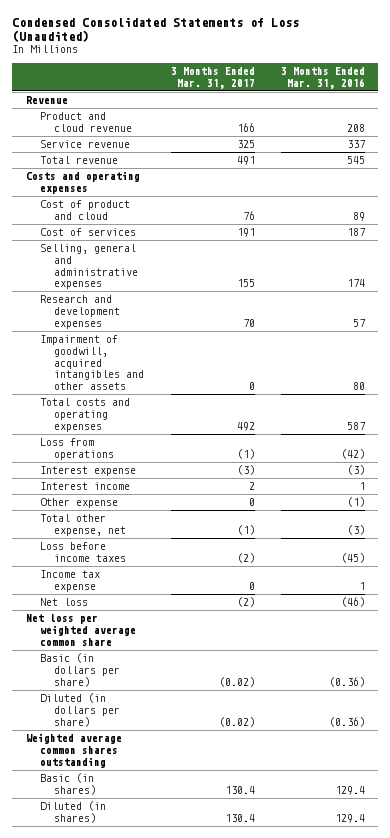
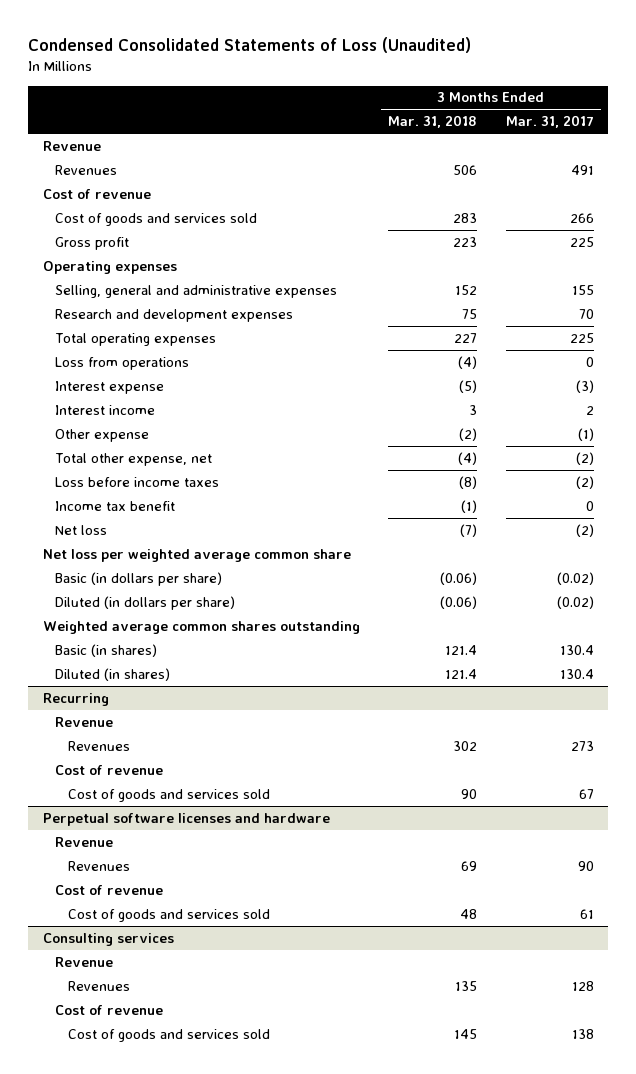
- | 3 Months Ended Mar. 31, 2017 | 3 Months Ended Mar. 31, 2016
+ | 3 Months Ended Mar. 31, 2018 | 3 Months Ended Mar. 31, 2017
- Product and cloud revenue | 166 | 208
- Service revenue | 325 | 337
- Total revenue | 491 | 545
- Costs and operating expenses
- Cost of product and cloud | 76 | 89
- Cost of services | 191 | 187
+ Revenues | 506 | 491
+ Cost of revenue
+ Cost of goods and services sold | 283 | 266
+ Gross profit | 223 | 225
+ Operating expenses
- Impairment of goodwill, acquired intangibles and other assets | 0 | 80
- Total costs and operating expenses | 492 | 587
- Loss from operations | (1) | (42)
+ Total operating expenses | 227 | 225
+ Loss from operations | (4) | 0
- Other expense | 0 | (1)
- Total other expense, net | (1) | (3)
+ Other expense | (2) | (1)
+ Total other expense, net | (4) | (2)
- Income tax expense | 0 | 1
+ Income tax benefit | (1) | 0
+ Recurring
+ Revenue
+ Revenues | 302 | 273
+ Cost of revenue
+ Cost of goods and services sold | 90 | 67
+ Perpetual software licenses and hardware
+ Revenue
+ Revenues | 69 | 90
+ Cost of revenue
+ Cost of goods and services sold | 48 | 61
+ Consulting services
+ Revenue
+ Revenues | 135 | 128
+ Cost of revenue
+ Cost of goods and services sold | 145 | 138

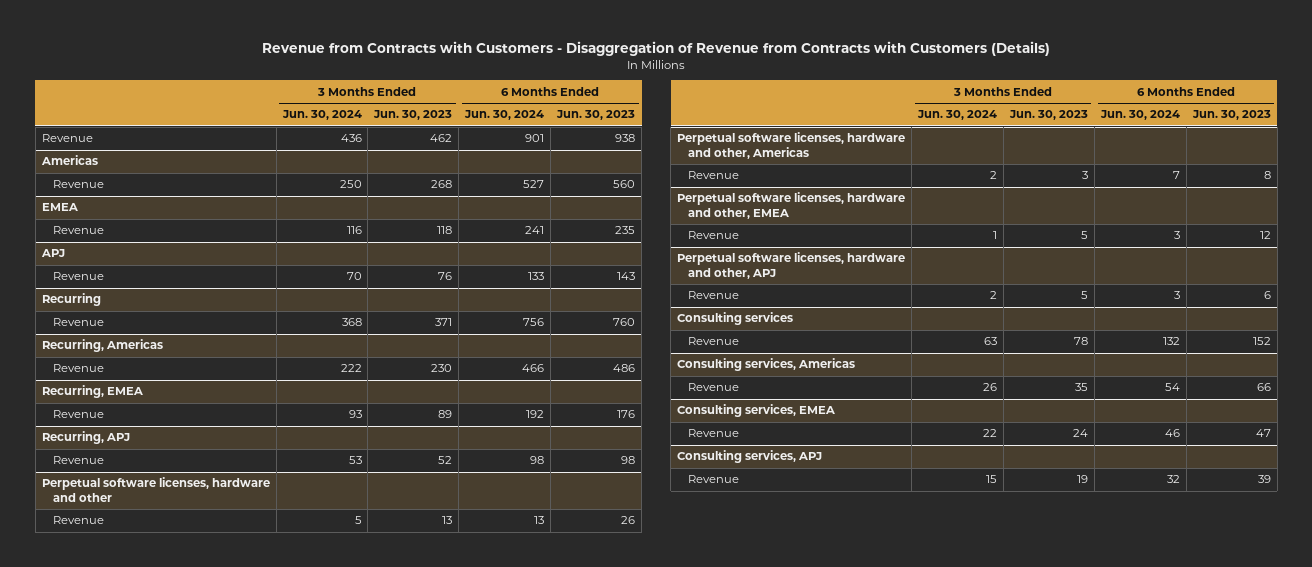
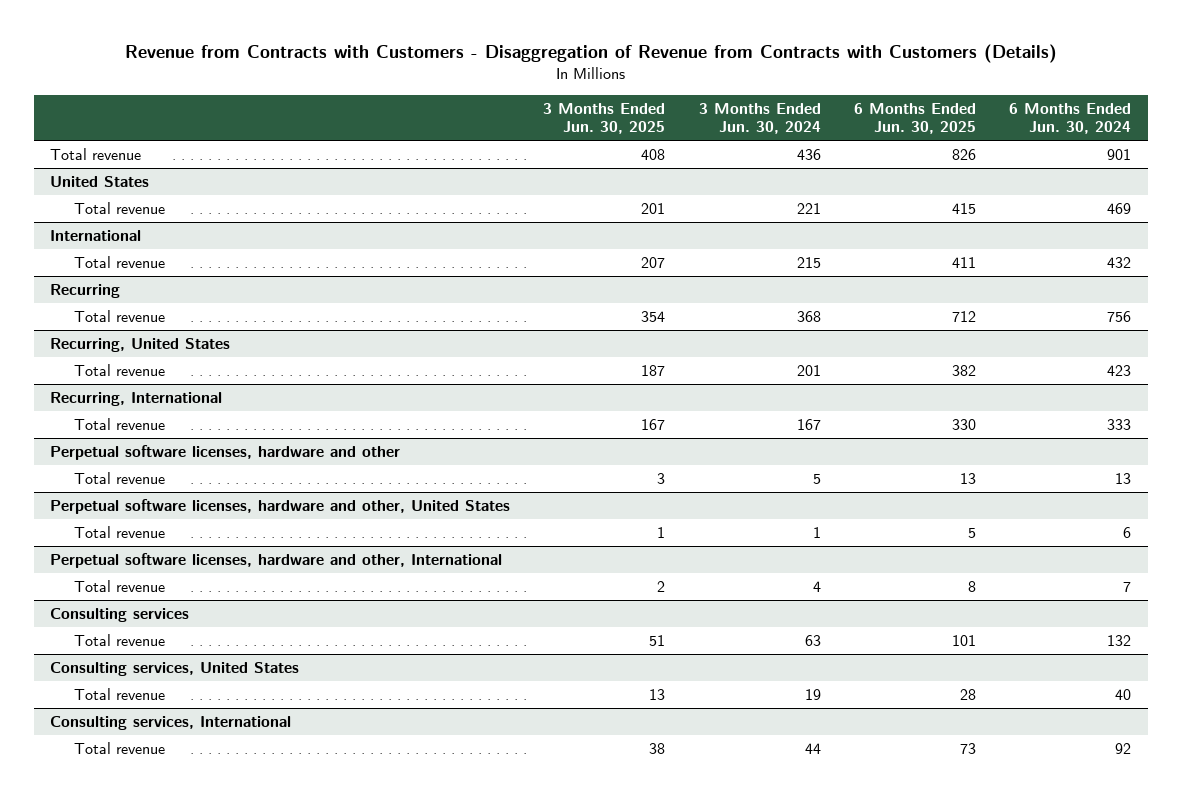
- | 3 Months Ended Jun. 30, 2024 | 3 Months Ended Jun. 30, 2023 | 6 Months Ended Jun. 30, 2024 | 6 Months Ended Jun. 30, 2023
+ | 3 Months Ended Jun. 30, 2025 | 3 Months Ended Jun. 30, 2024 | 6 Months Ended Jun. 30, 2025 | 6 Months Ended Jun. 30, 2024
- Revenue | 436 | 462 | 901 | 938
- Americas
- Revenue | 250 | 268 | 527 | 560
- EMEA
- Revenue | 116 | 118 | 241 | 235
- APJ
- Revenue | 70 | 76 | 133 | 143
+ Total revenue | 408 | 436 | 826 | 901
+ United States
+ Total revenue | 201 | 221 | 415 | 469
+ International
+ Total revenue | 207 | 215 | 411 | 432
@ Recurring
- Revenue | 368 | 371 | 756 | 760
- Recurring, Americas
- Revenue | 222 | 230 | 466 | 486
- Recurring, EMEA
- Revenue | 93 | 89 | 192 | 176
- Recurring, APJ
- Revenue | 53 | 52 | 98 | 98
@ Recurring
+ Total revenue | 354 | 368 | 712 | 756
+ Recurring, United States
+ Total revenue | 187 | 201 | 382 | 423
+ Recurring, International
+ Total revenue | 167 | 167 | 330 | 333
@ Perpetual software licenses, hardware and other
- Revenue | 5 | 13 | 13 | 26
- Perpetual software licenses, hardware and other, Americas
- Revenue | 2 | 3 | 7 | 8
- Perpetual software licenses, hardware and other, EMEA
- Revenue | 1 | 5 | 3 | 12
- Perpetual software licenses, hardware and other, APJ
- Revenue | 2 | 5 | 3 | 6
@ Perpetual software licenses, hardware and other
+ Total revenue | 3 | 5 | 13 | 13
+ Perpetual software licenses, hardware and other, United States
+ Total revenue | 1 | 1 | 5 | 6
+ Perpetual software licenses, hardware and other, International
+ Total revenue | 2 | 4 | 8 | 7
@ Consulting services
- Revenue | 63 | 78 | 132 | 152
- Consulting services, Americas
- Revenue | 26 | 35 | 54 | 66
- Consulting services, EMEA
- Revenue | 22 | 24 | 46 | 47
- Consulting services, APJ
- Revenue | 15 | 19 | 32 | 39
@ Consulting services
+ Total revenue | 51 | 63 | 101 | 132
+ Consulting services, United States
+ Total revenue | 13 | 19 | 28 | 40
+ Consulting services, International
+ Total revenue | 38 | 44 | 73 | 92

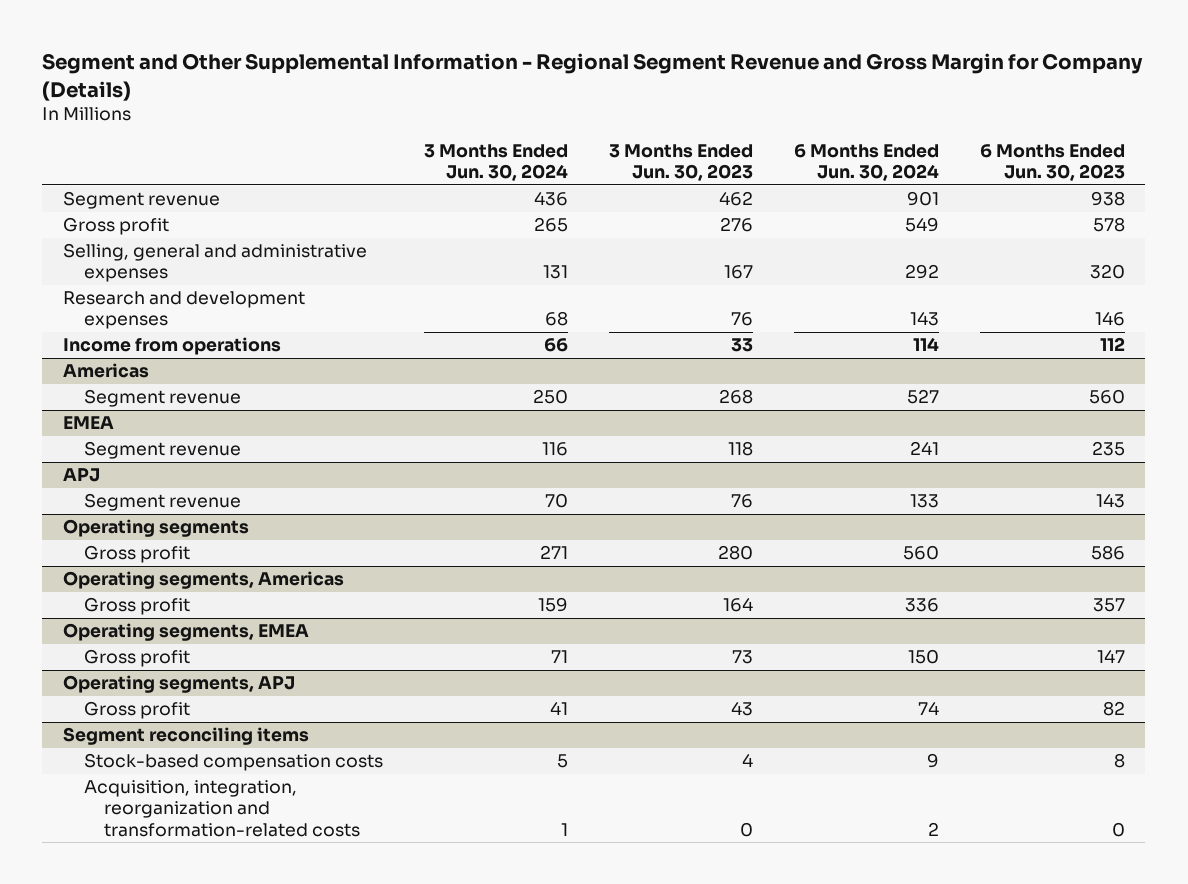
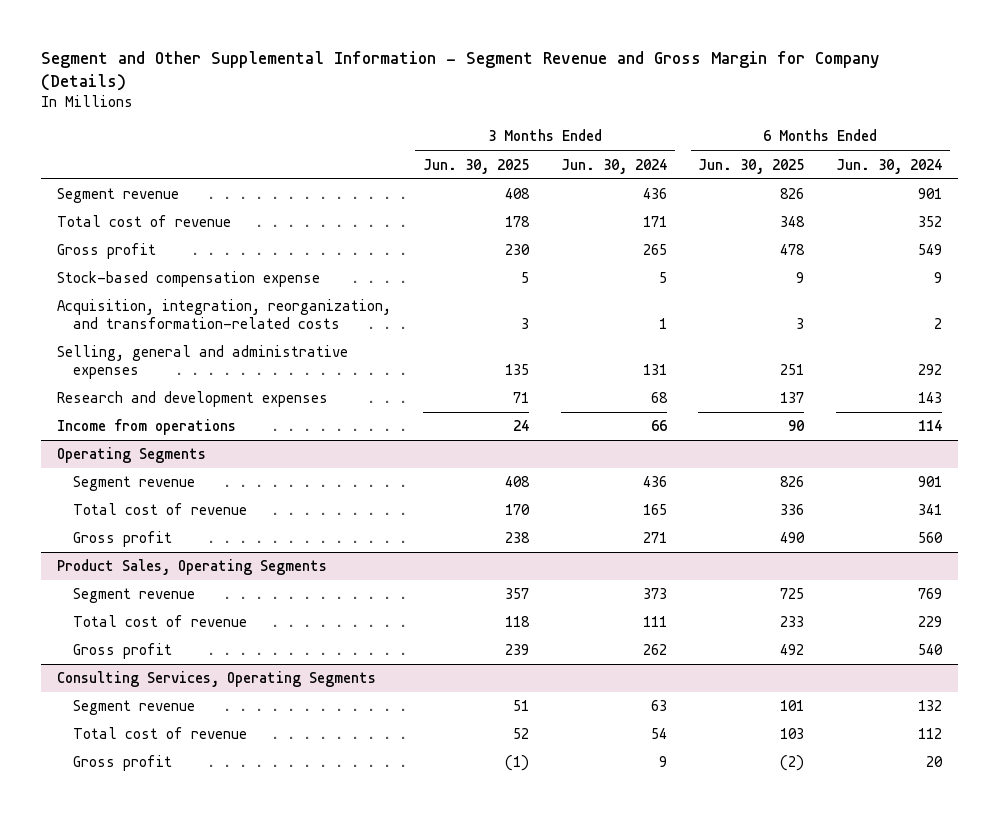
- Segment and Other Supplemental Information - Regional Segment Revenue and Gross Margin for Company (Details)
+ Segment and Other Supplemental Information - Segment Revenue and Gross Margin for Company (Details)
- | 3 Months Ended Jun. 30, 2024 | 3 Months Ended Jun. 30, 2023 | 6 Months Ended Jun. 30, 2024 | 6 Months Ended Jun. 30, 2023
+ | 3 Months Ended Jun. 30, 2025 | 3 Months Ended Jun. 30, 2024 | 6 Months Ended Jun. 30, 2025 | 6 Months Ended Jun. 30, 2024
+ Total cost of revenue | 178 | 171 | 348 | 352
+ Stock-based compensation expense | 5 | 5 | 9 | 9
+ Acquisition, integration, reorganization, and transformation-related costs | 3 | 1 | 3 | 2
- Americas
- Segment revenue | 250 | 268 | 527 | 560
- EMEA
- Segment revenue | 116 | 118 | 241 | 235
- APJ
- Segment revenue | 70 | 76 | 133 | 143
- Operating segments
+ Operating Segments
+ Segment revenue | 408 | 436 | 826 | 901
+ Total cost of revenue | 170 | 165 | 336 | 341
- Operating segments, Americas
- Gross profit | 159 | 164 | 336 | 357
- Operating segments, EMEA
- Gross profit | 71 | 73 | 150 | 147
- Operating segments, APJ
- Gross profit | 41 | 43 | 74 | 82
- Segment reconciling items
- Stock-based compensation costs | 5 | 4 | 9 | 8
- Acquisition, integration, reorganization and transformation-related costs | 1 | 0 | 2 | 0
+ Product Sales, Operating Segments
+ Segment revenue | 357 | 373 | 725 | 769
+ Total cost of revenue | 118 | 111 | 233 | 229
+ Gross profit | 239 | 262 | 492 | 540
+ Consulting Services, Operating Segments
+ Segment revenue | 51 | 63 | 101 | 132
+ Total cost of revenue | 52 | 54 | 103 | 112
+ Gross profit | (1) | 9 | (2) | 20

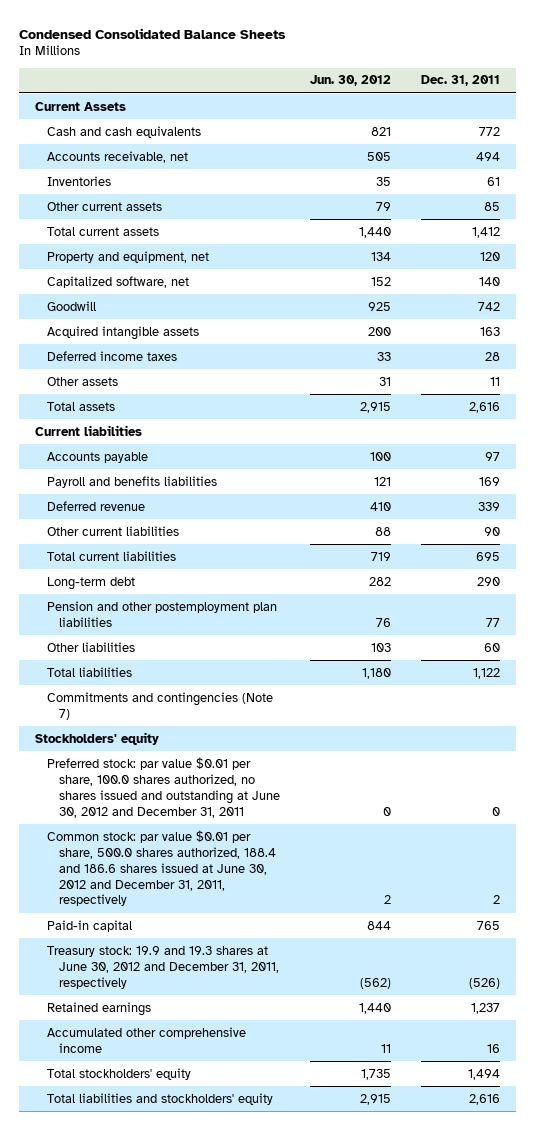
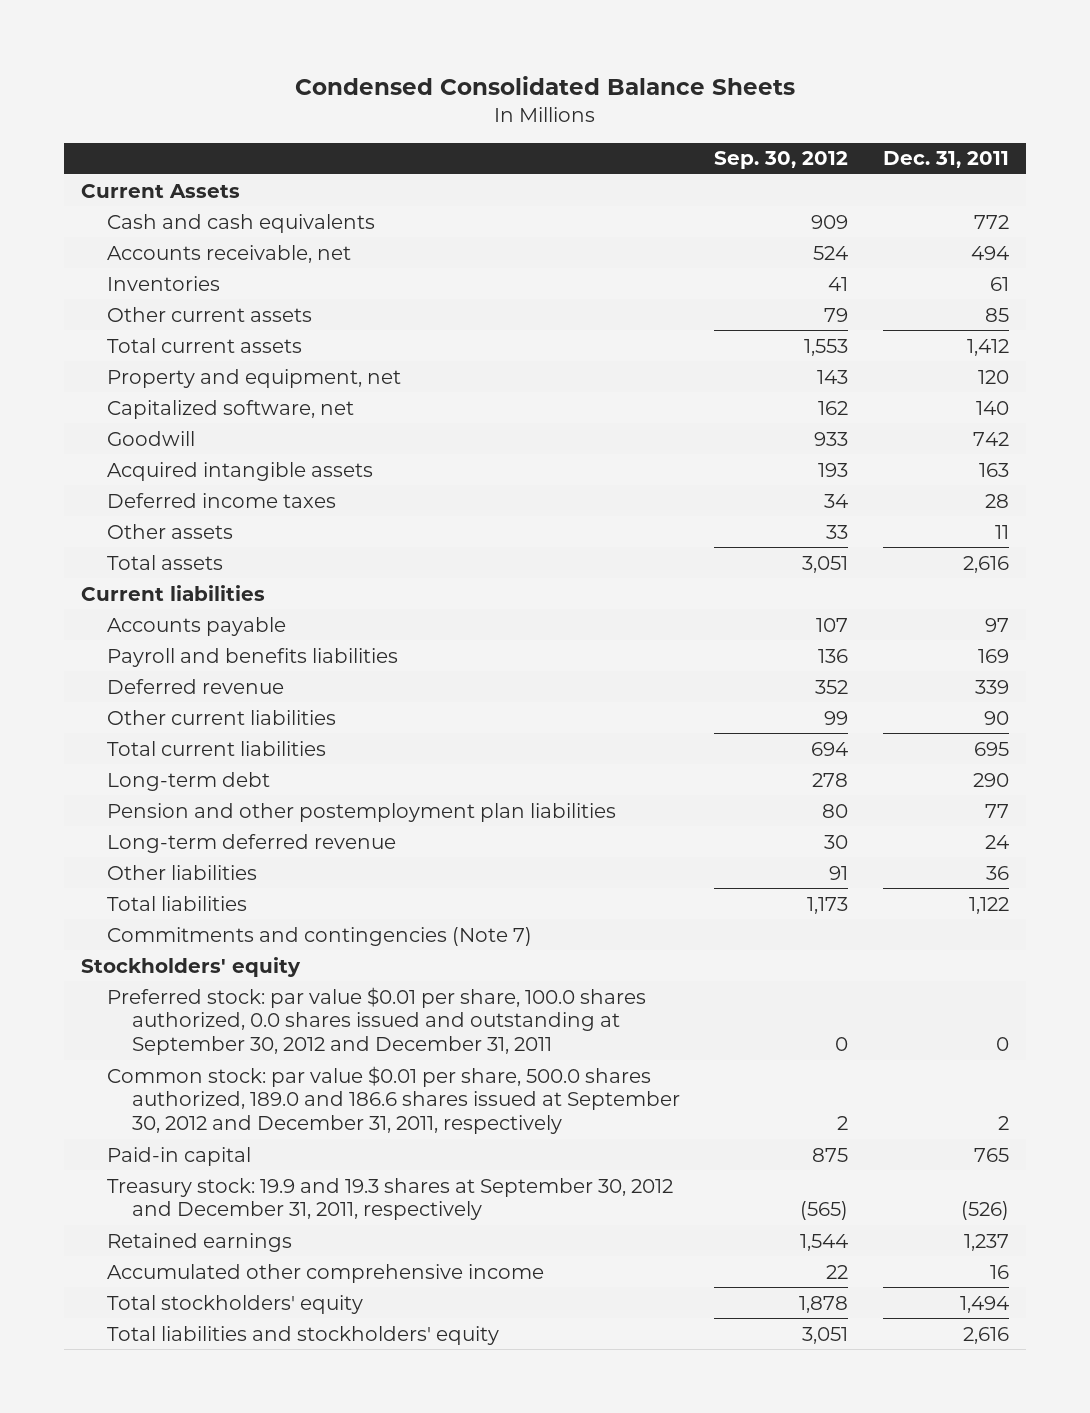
- | Jun. 30, 2012 | Dec. 31, 2011
+ | Sep. 30, 2012 | Dec. 31, 2011
- Other liabilities | 103 | 60
+ Long-term deferred revenue | 30 | 24
+ Other liabilities | 91 | 36
- Preferred stock: par value $0.01 per share, 100.0 shares authorized, no shares issued and outstanding at June 30, 2012 and December 31, 2011 | 0 | 0
- Common stock: par value $0.01 per share, 500.0 shares authorized, 188.4 and 186.6 shares issued at June 30, 2012 and December 31, 2011, respectively | 2 | 2
+ Preferred stock: par value $0.01 per share, 100.0 shares authorized, 0.0 shares issued and outstanding at September 30, 2012 and December 31, 2011 | 0 | 0
+ Common stock: par value $0.01 per share, 500.0 shares authorized, 189.0 and 186.6 shares issued at September 30, 2012 and December 31, 2011, respectively | 2 | 2
- Treasury stock: 19.9 and 19.3 shares at June 30, 2012 and December 31, 2011, respectively | (562) | (526)
+ Treasury stock: 19.9 and 19.3 shares at September 30, 2012 and December 31, 2011, respectively | (565) | (526)

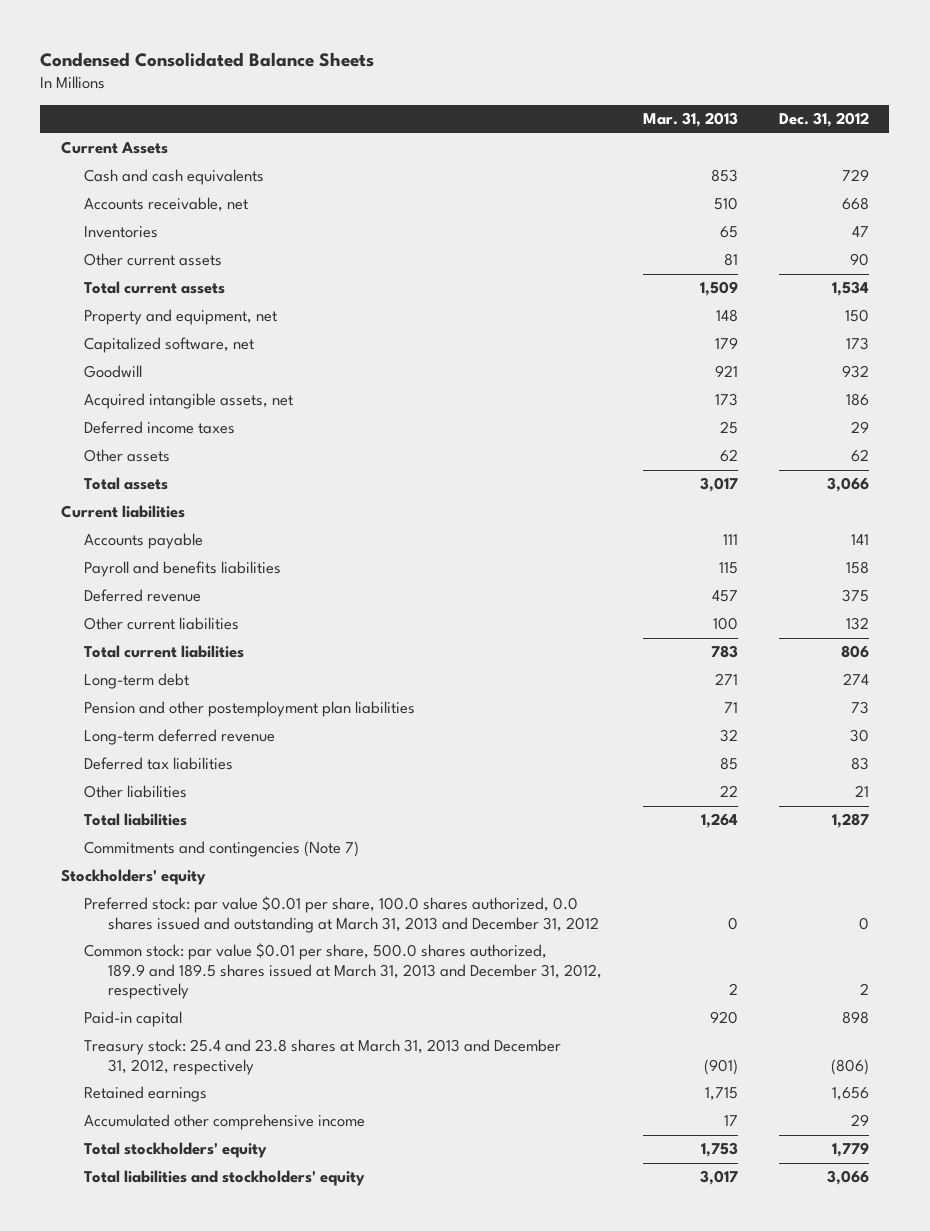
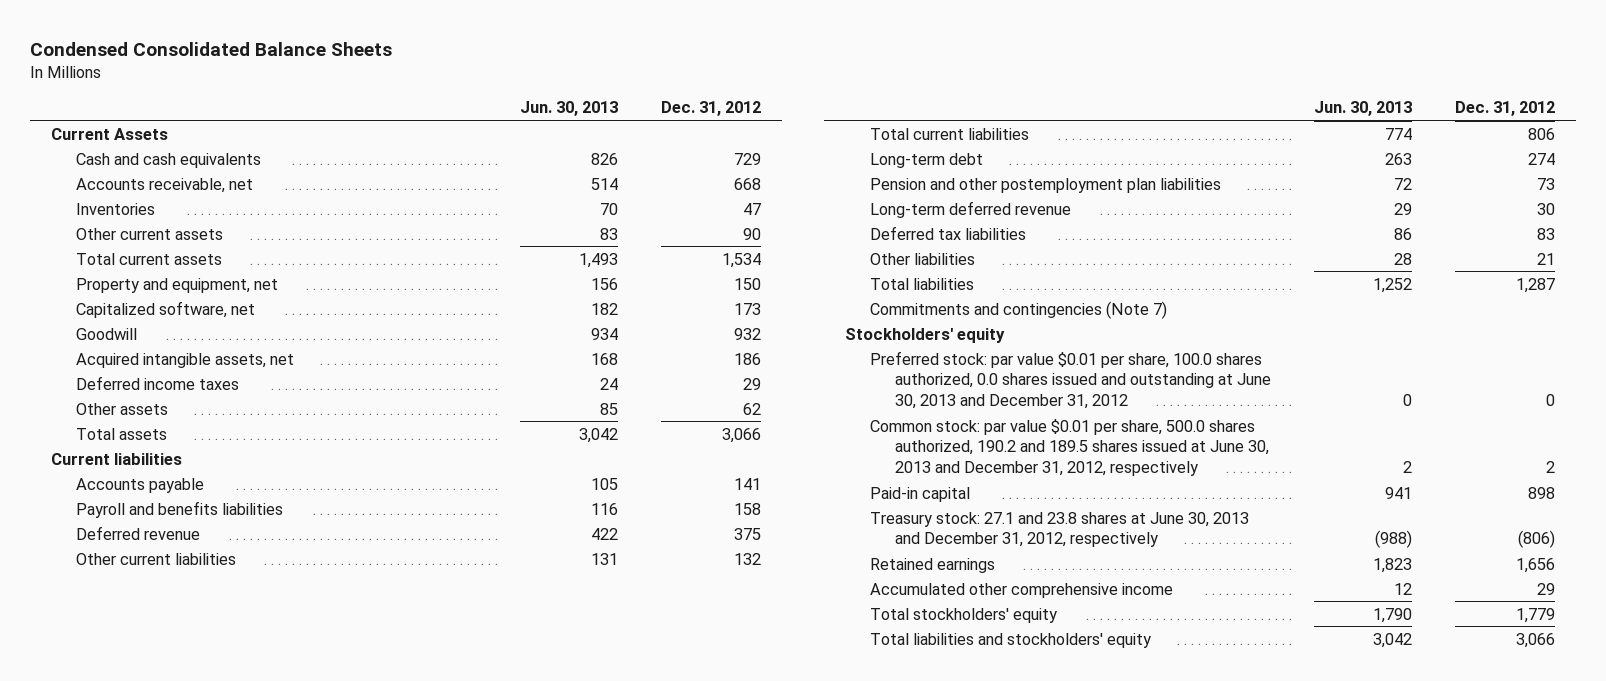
- | Mar. 31, 2013 | Dec. 31, 2012
+ | Jun. 30, 2013 | Dec. 31, 2012
- Preferred stock: par value $0.01 per share, 100.0 shares authorized, 0.0 shares issued and outstanding at March 31, 2013 and December 31, 2012 | 0 | 0
- Common stock: par value $0.01 per share, 500.0 shares authorized, 189.9 and 189.5 shares issued at March 31, 2013 and December 31, 2012, respectively | 2 | 2
+ Preferred stock: par value $0.01 per share, 100.0 shares authorized, 0.0 shares issued and outstanding at June 30, 2013 and December 31, 2012 | 0 | 0
+ Common stock: par value $0.01 per share, 500.0 shares authorized, 190.2 and 189.5 shares issued at June 30, 2013 and December 31, 2012, respectively | 2 | 2
- Treasury stock: 25.4 and 23.8 shares at March 31, 2013 and December 31, 2012, respectively | (901) | (806)
+ Treasury stock: 27.1 and 23.8 shares at June 30, 2013 and December 31, 2012, respectively | (988) | (806)

